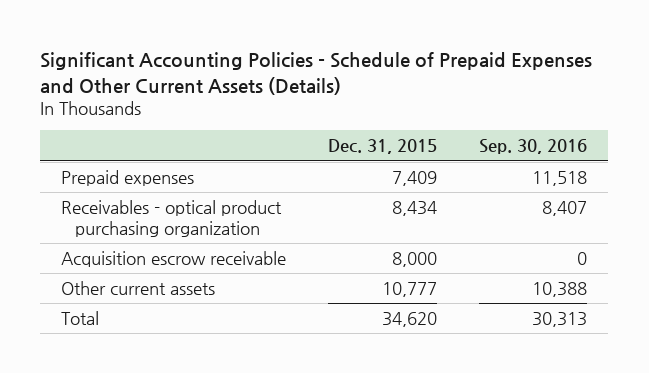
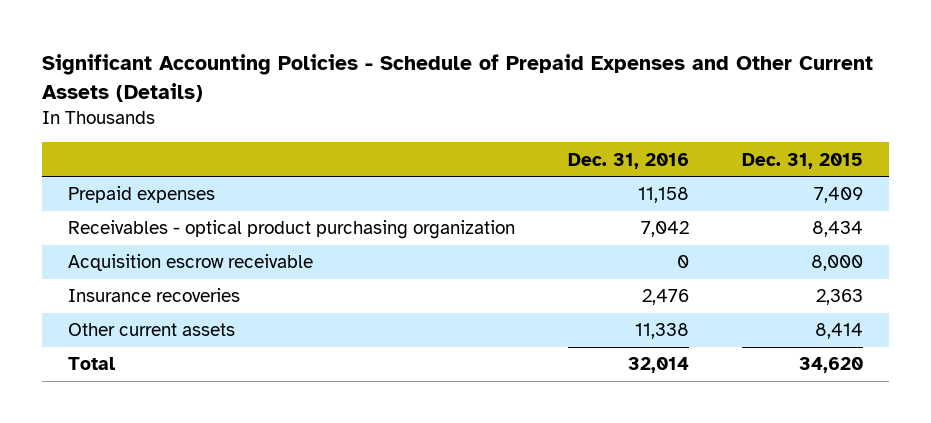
- | Dec. 31, 2015 | Sep. 30, 2016
+ | Dec. 31, 2016 | Dec. 31, 2015
- Other current assets | 10,777 | 10,388
+ Insurance recoveries | 2,476 | 2,363
+ Other current assets | 11,338 | 8,414

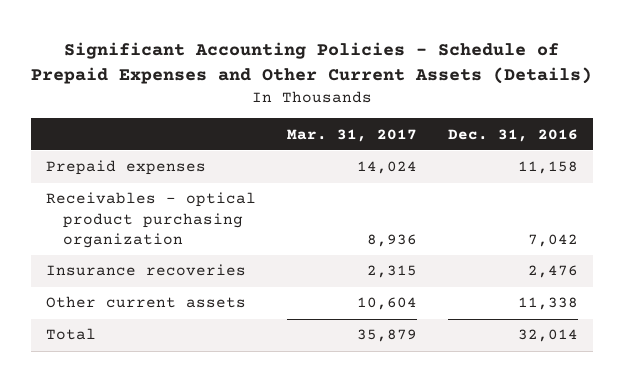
- | Dec. 31, 2016 | Dec. 31, 2015
+ | Mar. 31, 2017 | Dec. 31, 2016
- Acquisition escrow receivable | 0 | 8,000

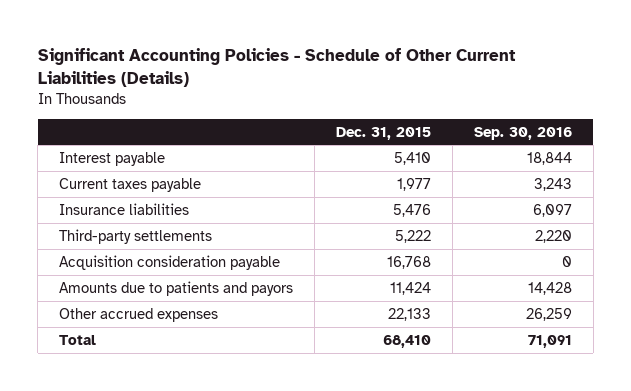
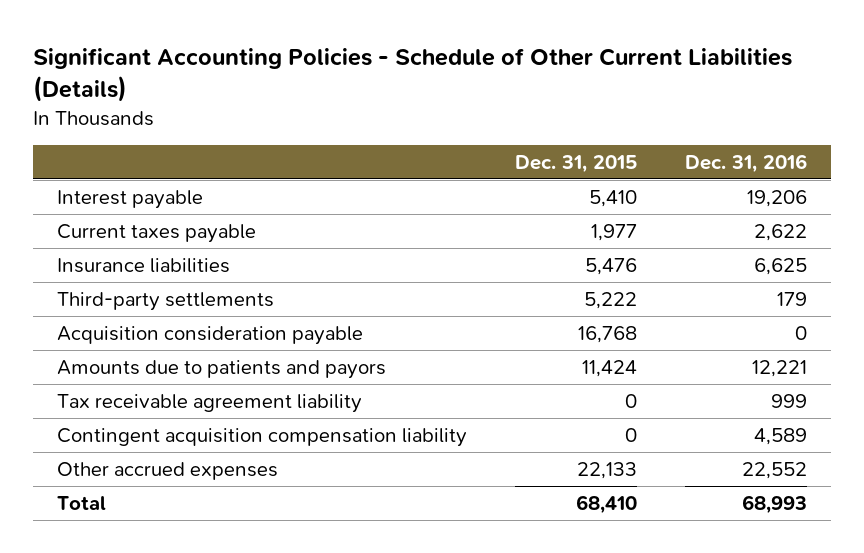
- | Dec. 31, 2015 | Sep. 30, 2016
+ | Dec. 31, 2015 | Dec. 31, 2016
+ Tax receivable agreement liability | 0 | 999
+ Contingent acquisition compensation liability | 0 | 4,589

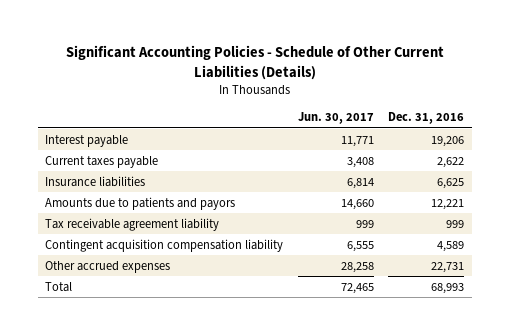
- | Dec. 31, 2015 | Dec. 31, 2016
+ | Jun. 30, 2017 | Dec. 31, 2016
- Third-party settlements | 5,222 | 179
- Acquisition consideration payable | 16,768 | 0
- Other accrued expenses | 22,133 | 22,552
+ Other accrued expenses | 28,258 | 22,731

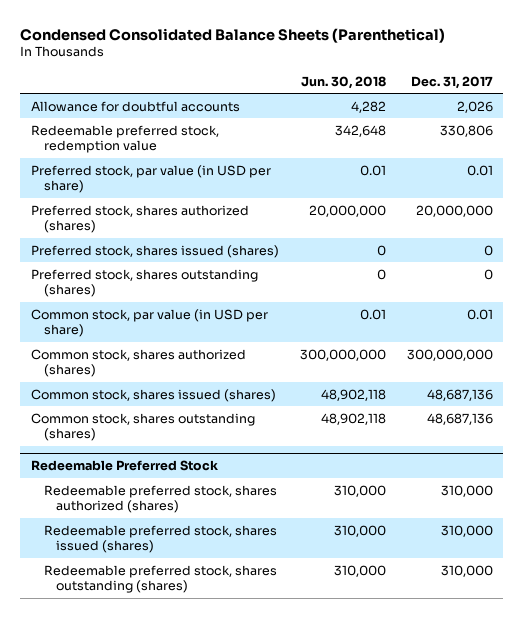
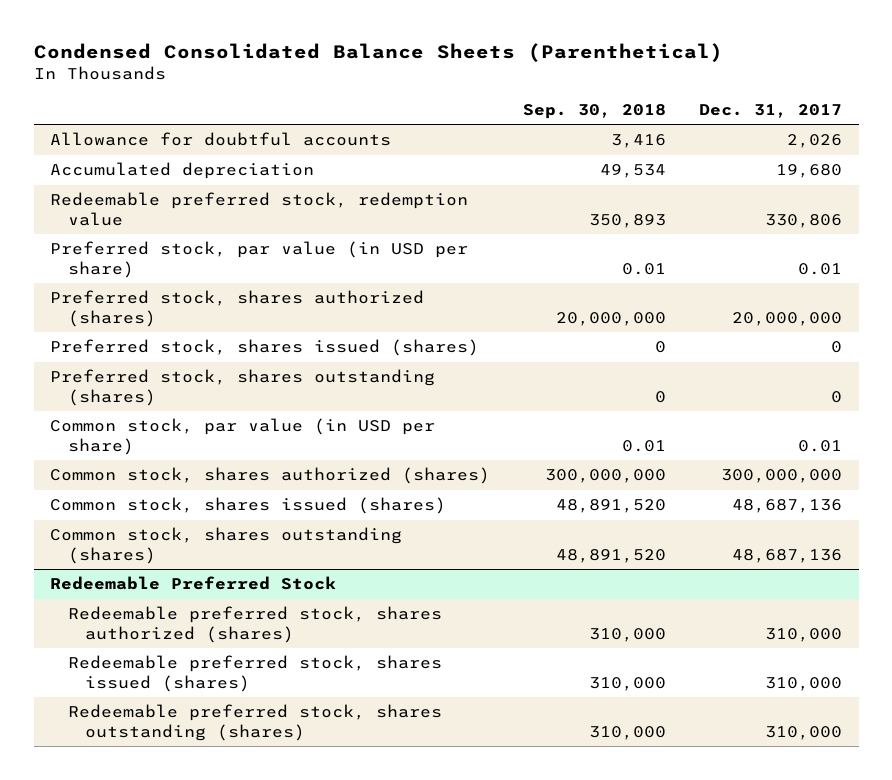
- | Jun. 30, 2018 | Dec. 31, 2017
+ | Sep. 30, 2018 | Dec. 31, 2017
+ Accumulated depreciation | 49,534 | 19,680

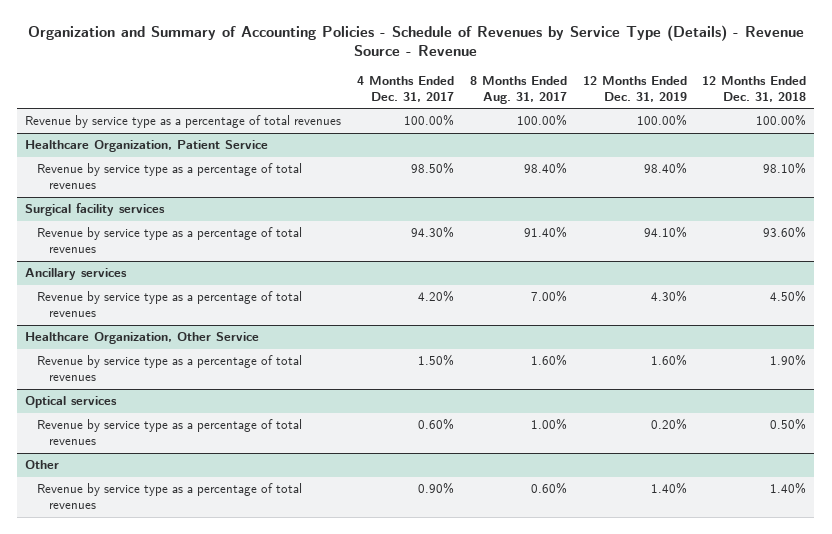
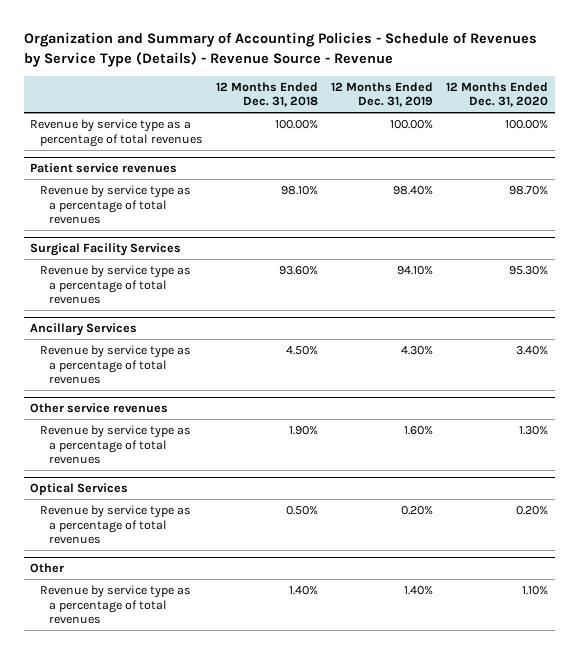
- | 4 Months Ended Dec. 31, 2017 | 8 Months Ended Aug. 31, 2017 | 12 Months Ended Dec. 31, 2019 | 12 Months Ended Dec. 31, 2018
+ | 12 Months Ended Dec. 31, 2018 | 12 Months Ended Dec. 31, 2019 | 12 Months Ended Dec. 31, 2020
- Healthcare Organization, Patient Service
+ Patient service revenues
- Surgical facility services
+ Surgical Facility Services
- Ancillary services
+ Ancillary Services
- Healthcare Organization, Other Service
+ Other service revenues
- Optical services
+ Optical Services

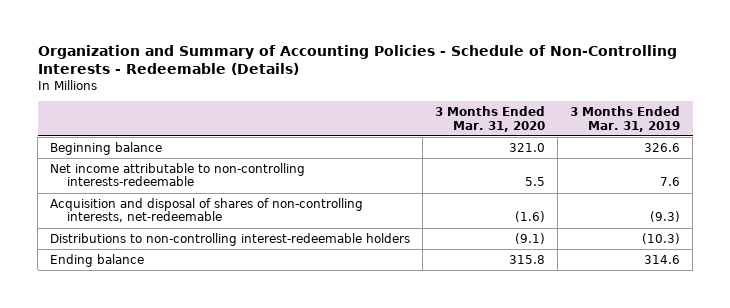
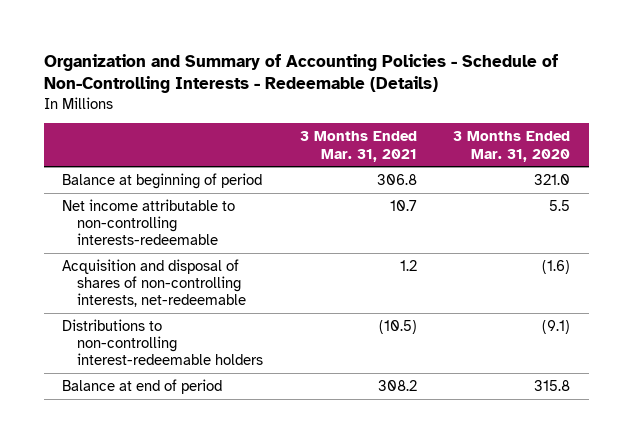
- | 3 Months Ended Mar. 31, 2020 | 3 Months Ended Mar. 31, 2019
+ | 3 Months Ended Mar. 31, 2021 | 3 Months Ended Mar. 31, 2020
- Beginning balance | 321.0 | 326.6
+ Balance at beginning of period | 306.8 | 321.0
- Ending balance | 315.8 | 314.6
+ Balance at end of period | 308.2 | 315.8

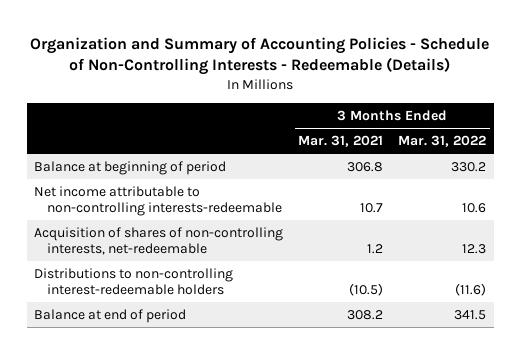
- | 3 Months Ended Mar. 31, 2021 | 3 Months Ended Mar. 31, 2020
+ | 3 Months Ended Mar. 31, 2021 | 3 Months Ended Mar. 31, 2022
- Acquisition and disposal of shares of non-controlling interests, net-redeemable | 1.2 | (1.6)
+ Acquisition of shares of non-controlling interests, net-redeemable | 1.2 | 12.3

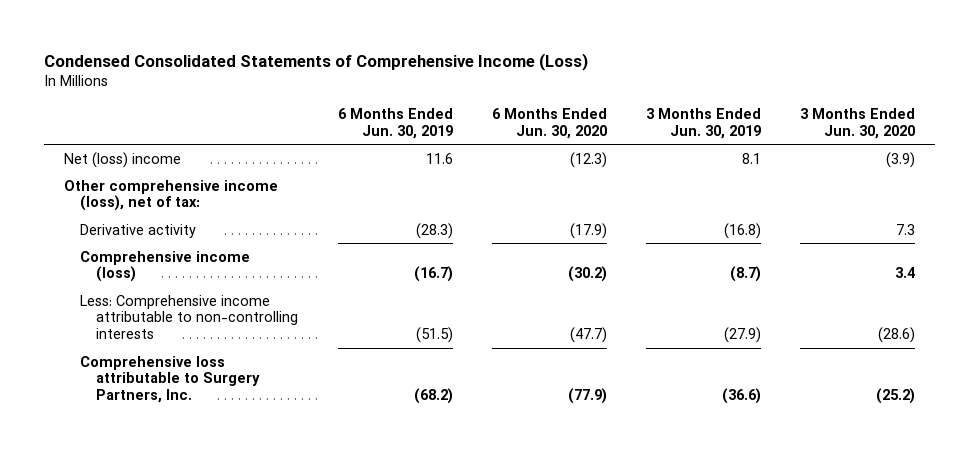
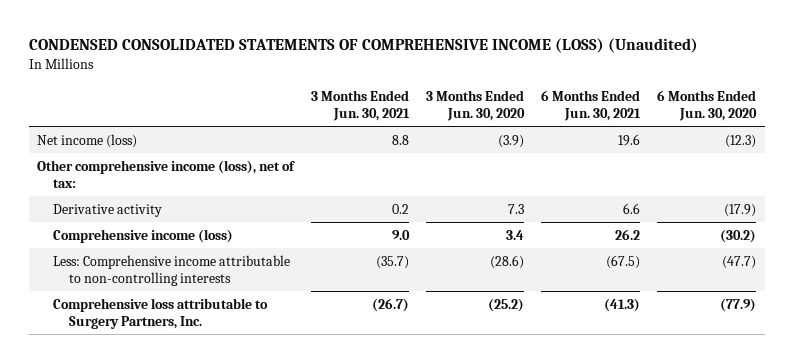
- Condensed Consolidated Statements of Comprehensive Income (Loss)
+ CONDENSED CONSOLIDATED STATEMENTS OF COMPREHENSIVE INCOME (LOSS) (Unaudited)
- | 6 Months Ended Jun. 30, 2019 | 6 Months Ended Jun. 30, 2020 | 3 Months Ended Jun. 30, 2019 | 3 Months Ended Jun. 30, 2020
+ | 3 Months Ended Jun. 30, 2021 | 3 Months Ended Jun. 30, 2020 | 6 Months Ended Jun. 30, 2021 | 6 Months Ended Jun. 30, 2020
- Net (loss) income | 11.6 | (12.3) | 8.1 | (3.9)
+ Net income (loss) | 8.8 | (3.9) | 19.6 | (12.3)

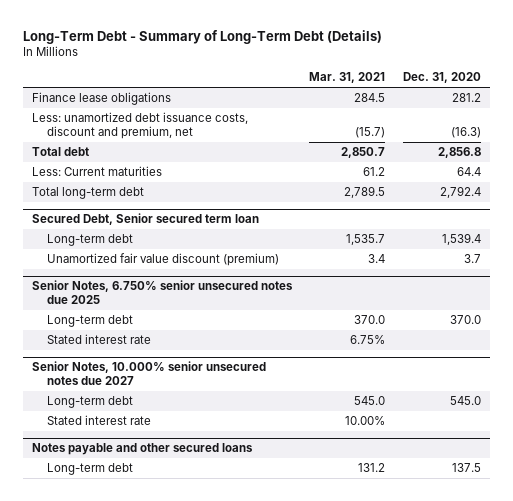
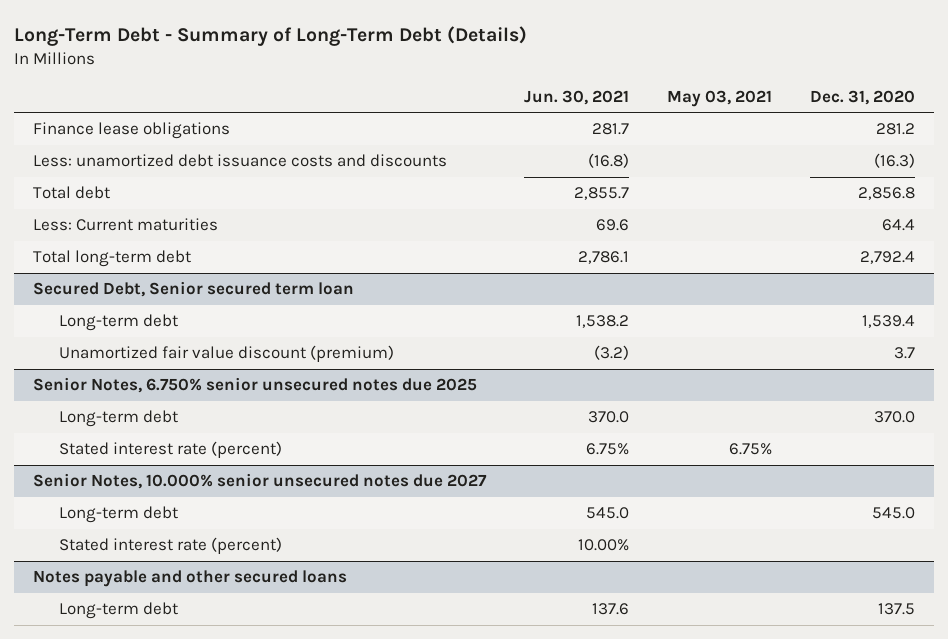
- | Mar. 31, 2021 | Dec. 31, 2020
+ | Jun. 30, 2021 | May 03, 2021 | Dec. 31, 2020
- Less: unamortized debt issuance costs, discount and premium, net | (15.7) | (16.3)
+ Less: unamortized debt issuance costs and discounts | (16.8) | | (16.3)
@ Senior Notes, 6.750% senior unsecured notes due 2025
- Stated interest rate | 6.75% |
+ Stated interest rate (percent) | 6.75% | 6.75% |
@ Senior Notes, 10.000% senior unsecured notes due 2027
- Stated interest rate | 10.00% |
+ Stated interest rate (percent) | 10.00% | |

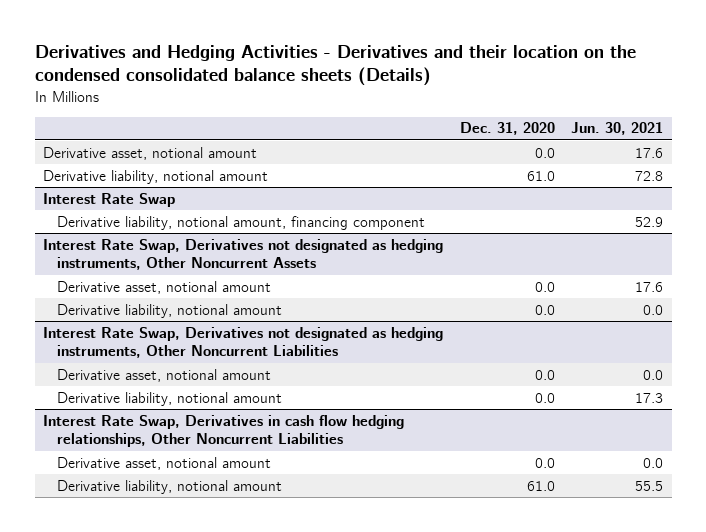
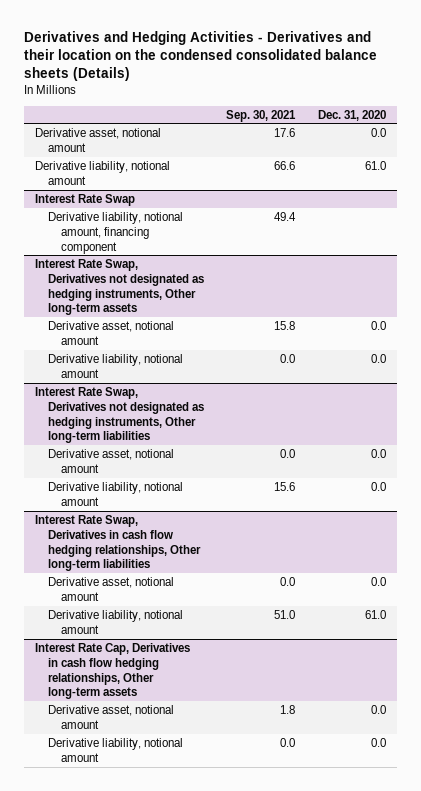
- | Dec. 31, 2020 | Jun. 30, 2021
+ | Sep. 30, 2021 | Dec. 31, 2020
- Interest Rate Swap, Derivatives not designated as hedging instruments, Other Noncurrent Assets
+ Interest Rate Swap, Derivatives not designated as hedging instruments, Other long-term assets
- Interest Rate Swap, Derivatives not designated as hedging instruments, Other Noncurrent Liabilities
+ Interest Rate Swap, Derivatives not designated as hedging instruments, Other long-term liabilities
- Interest Rate Swap, Derivatives in cash flow hedging relationships, Other Noncurrent Liabilities
+ Interest Rate Swap, Derivatives in cash flow hedging relationships, Other long-term liabilities
+ Interest Rate Cap, Derivatives in cash flow hedging relationships, Other long-term assets
+ Derivative asset, notional amount | 1.8 | 0.0
+ Derivative liability, notional amount | 0.0 | 0.0

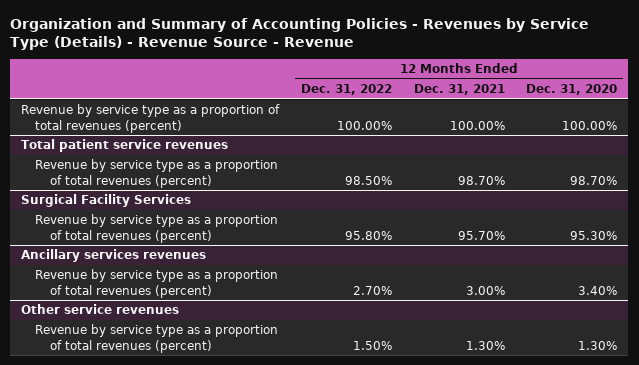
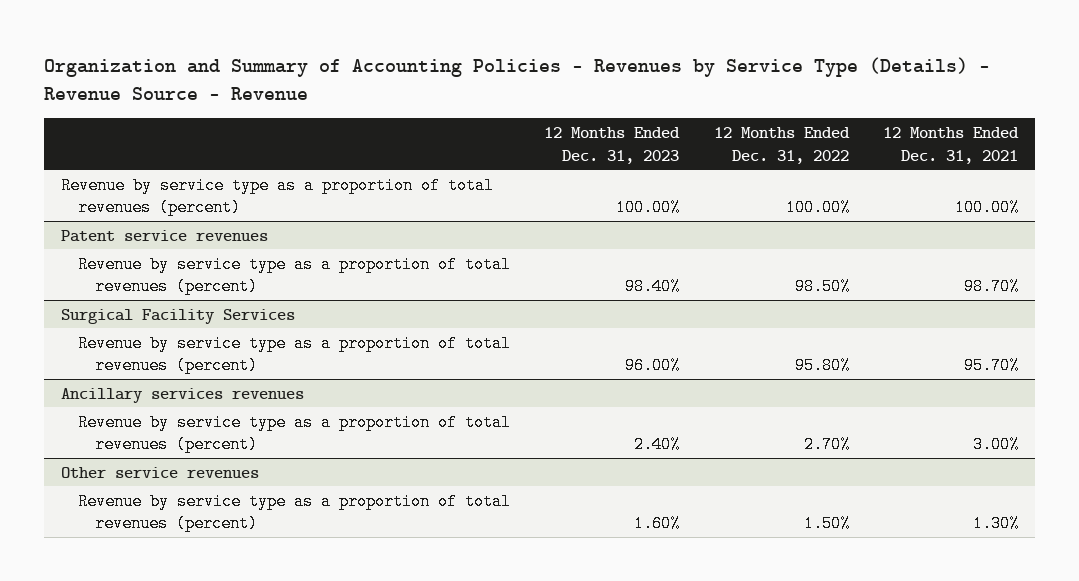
- | 12 Months Ended Dec. 31, 2022 | 12 Months Ended Dec. 31, 2021 | 12 Months Ended Dec. 31, 2020
+ | 12 Months Ended Dec. 31, 2023 | 12 Months Ended Dec. 31, 2022 | 12 Months Ended Dec. 31, 2021
- Total patient service revenues
+ Patent service revenues

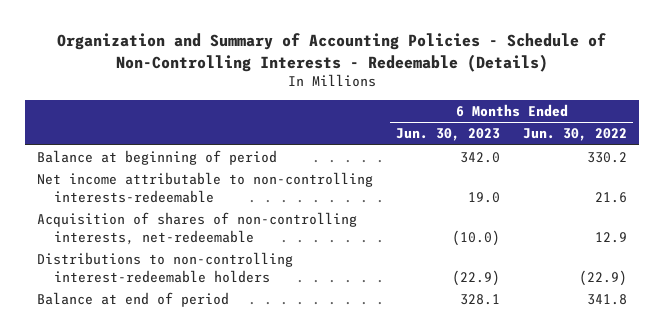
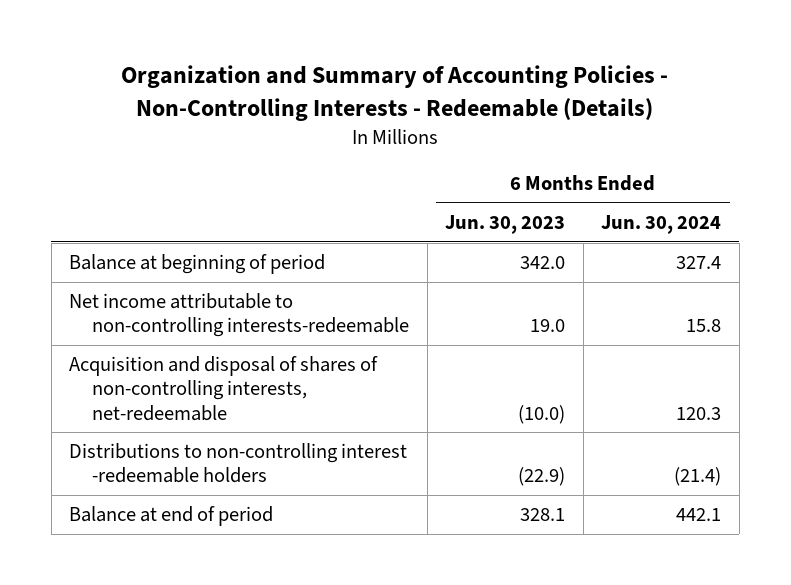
- Organization and Summary of Accounting Policies - Schedule of Non-Controlling Interests - Redeemable (Details)
+ Organization and Summary of Accounting Policies - Non-Controlling Interests - Redeemable (Details)
- | 6 Months Ended Jun. 30, 2023 | 6 Months Ended Jun. 30, 2022
+ | 6 Months Ended Jun. 30, 2023 | 6 Months Ended Jun. 30, 2024
- Acquisition of shares of non-controlling interests, net-redeemable | (10.0) | 12.9
- Distributions to non-controlling interest-redeemable holders | (22.9) | (22.9)
+ Acquisition and disposal of shares of non-controlling interests, net-redeemable | (10.0) | 120.3
+ Distributions to non-controlling interest -redeemable holders | (22.9) | (21.4)

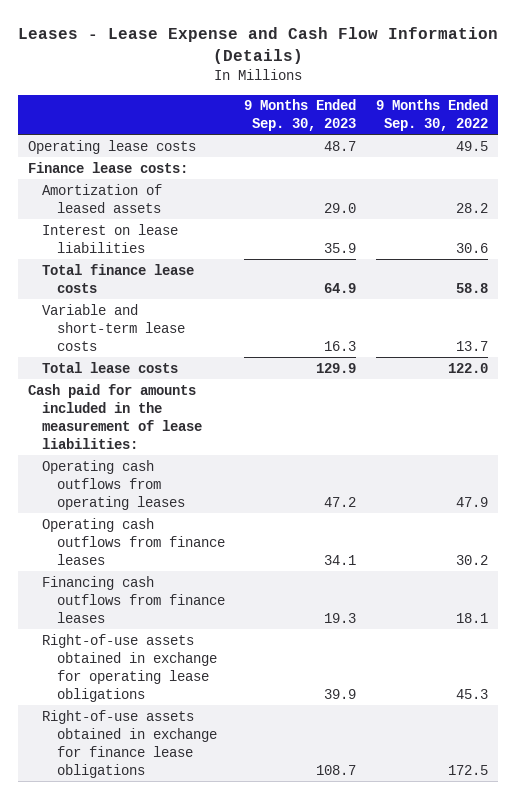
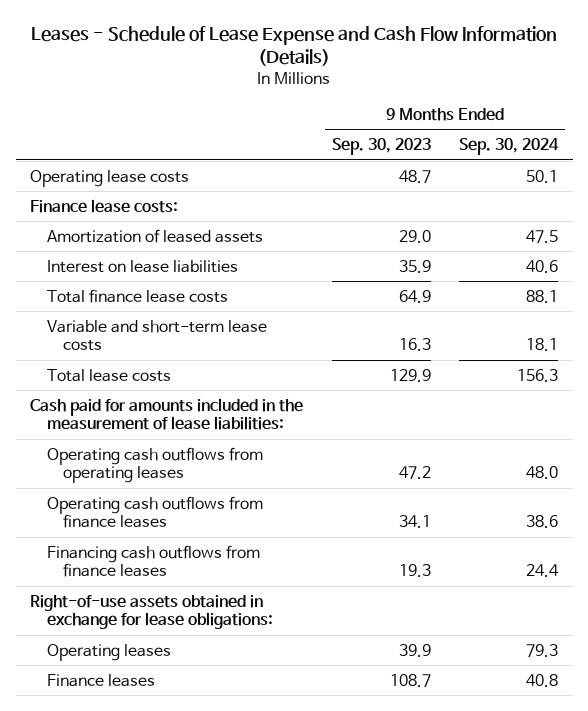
- Leases - Lease Expense and Cash Flow Information (Details)
+ Leases - Schedule of Lease Expense and Cash Flow Information (Details)
- | 9 Months Ended Sep. 30, 2023 | 9 Months Ended Sep. 30, 2022
+ | 9 Months Ended Sep. 30, 2023 | 9 Months Ended Sep. 30, 2024
- Right-of-use assets obtained in exchange for operating lease obligations | 39.9 | 45.3
- Right-of-use assets obtained in exchange for finance lease obligations | 108.7 | 172.5
+ Right-of-use assets obtained in exchange for lease obligations:
+ Operating leases | 39.9 | 79.3
+ Finance leases | 108.7 | 40.8

